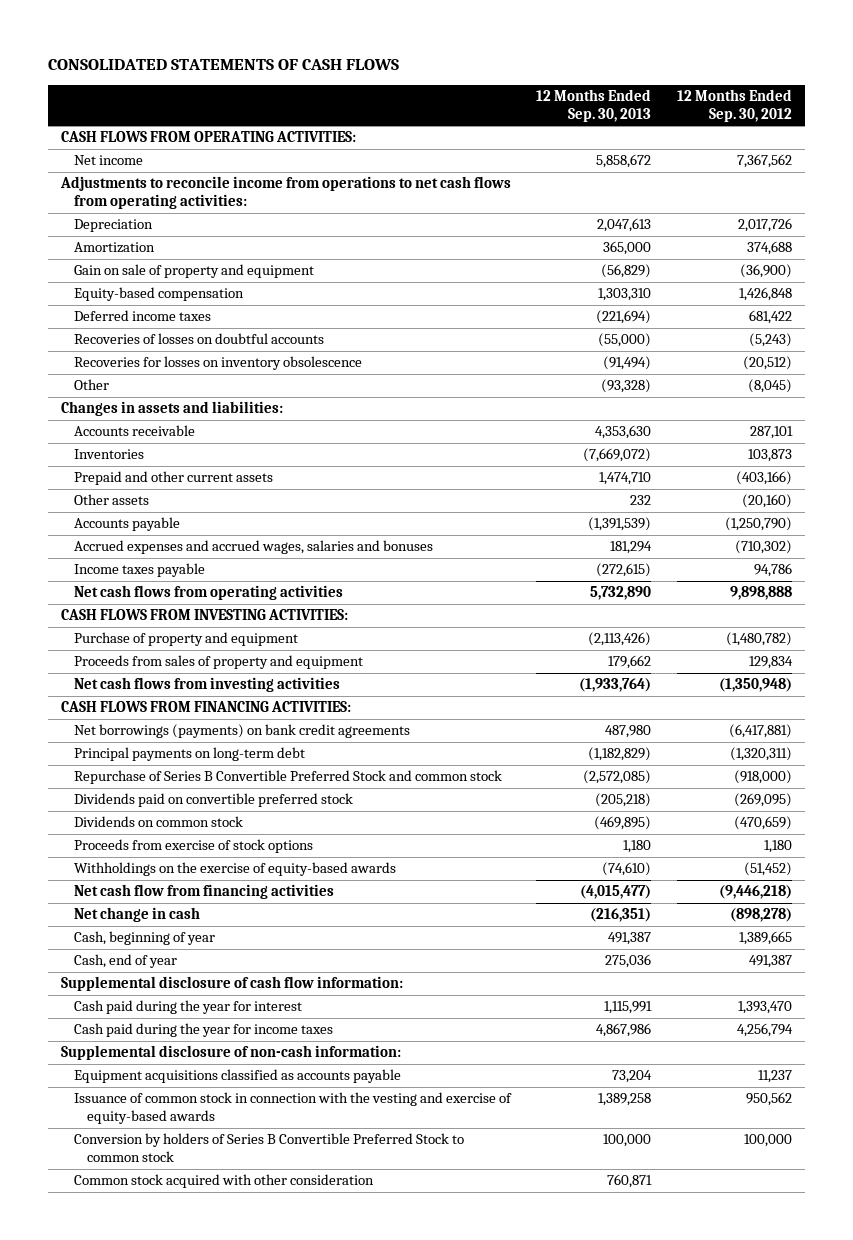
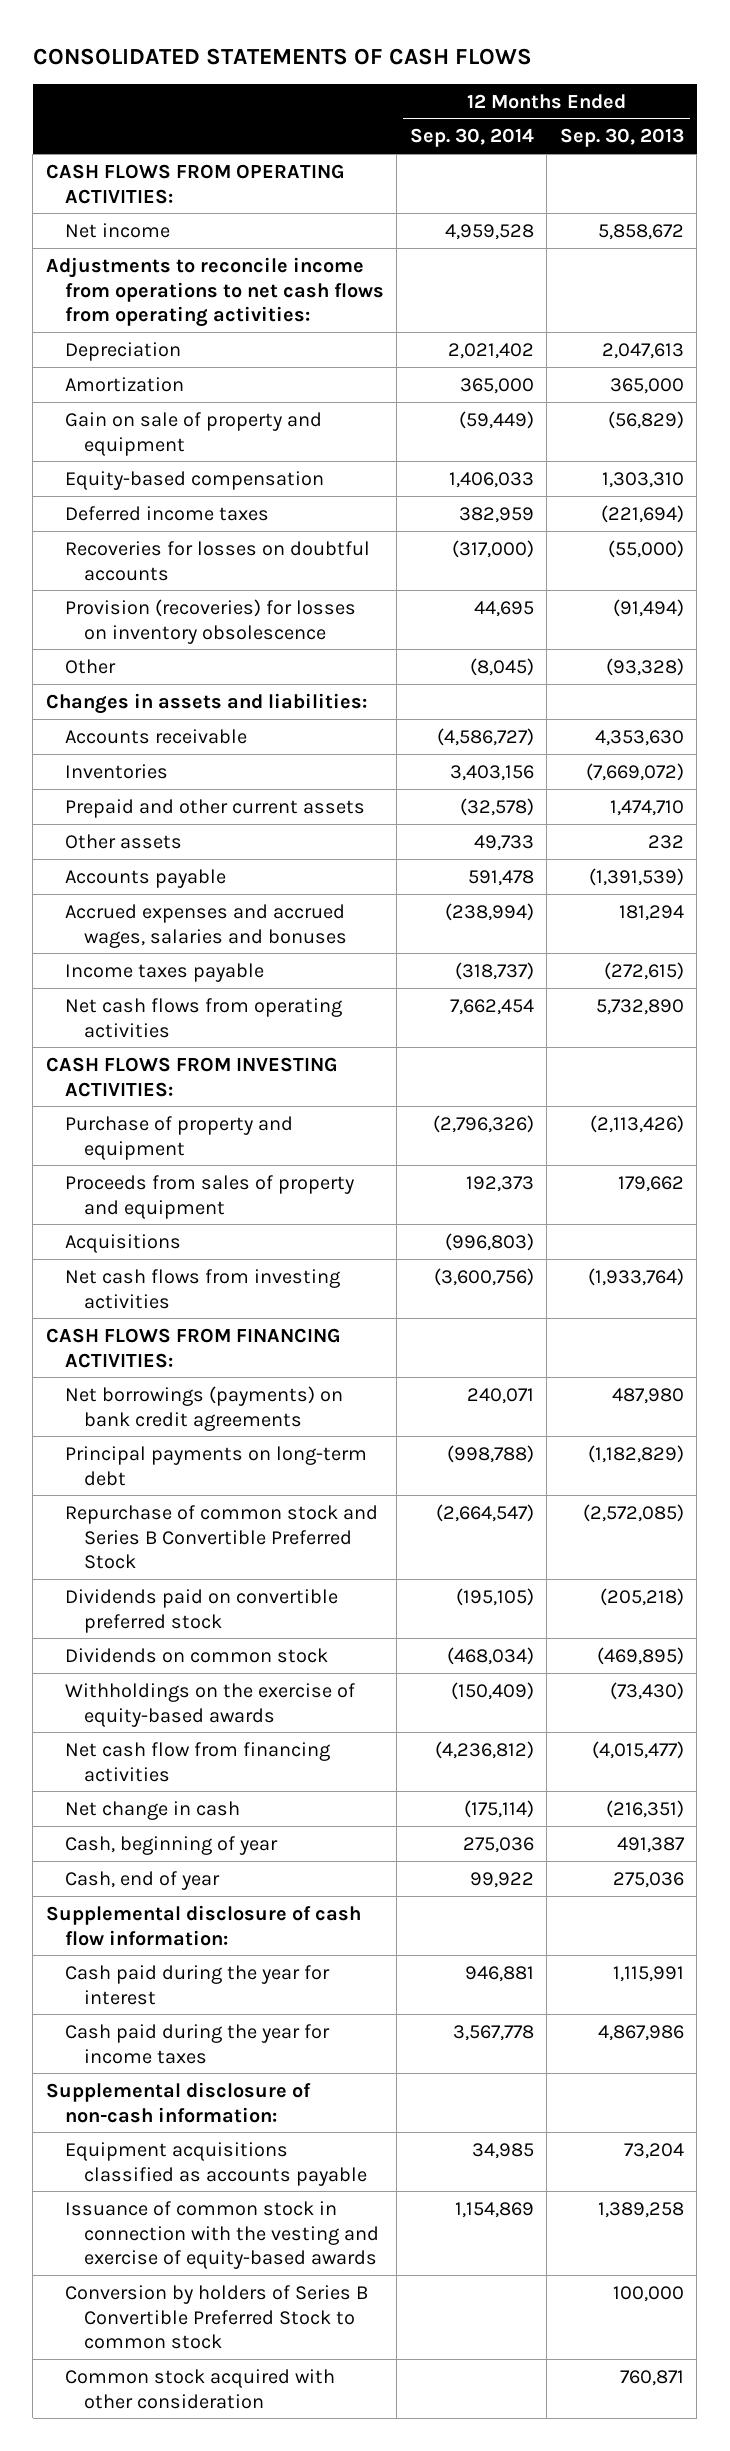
- | 12 Months Ended Sep. 30, 2013 | 12 Months Ended Sep. 30, 2012
+ | 12 Months Ended Sep. 30, 2014 | 12 Months Ended Sep. 30, 2013
- Recoveries of losses on doubtful accounts | (55,000) | (5,243)
- Recoveries for losses on inventory obsolescence | (91,494) | (20,512)
+ Recoveries for losses on doubtful accounts | (317,000) | (55,000)
+ Provision (recoveries) for losses on inventory obsolescence | 44,695 | (91,494)
+ Acquisitions | (996,803) |
- Repurchase of Series B Convertible Preferred Stock and common stock | (2,572,085) | (918,000)
+ Repurchase of common stock and Series B Convertible Preferred Stock | (2,664,547) | (2,572,085)
- Proceeds from exercise of stock options | 1,180 | 1,180
- Withholdings on the exercise of equity-based awards | (74,610) | (51,452)
+ Withholdings on the exercise of equity-based awards | (150,409) | (73,430)

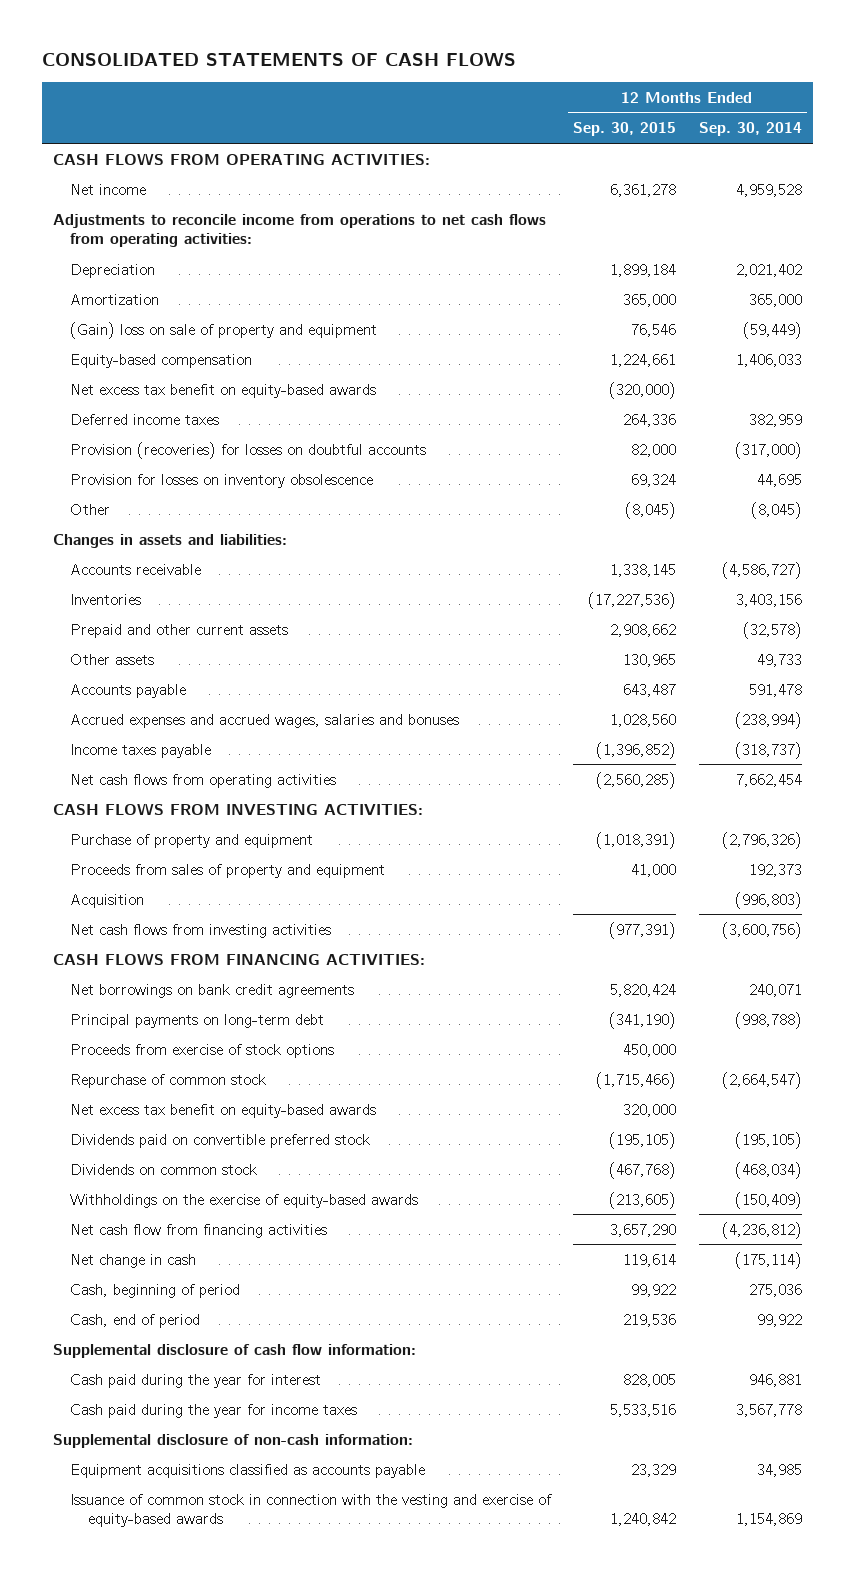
- | 12 Months Ended Sep. 30, 2014 | 12 Months Ended Sep. 30, 2013
+ | 12 Months Ended Sep. 30, 2015 | 12 Months Ended Sep. 30, 2014
- Gain on sale of property and equipment | (59,449) | (56,829)
+ (Gain) loss on sale of property and equipment | 76,546 | (59,449)
+ Net excess tax benefit on equity-based awards | (320,000) |
- Recoveries for losses on doubtful accounts | (317,000) | (55,000)
- Provision (recoveries) for losses on inventory obsolescence | 44,695 | (91,494)
+ Provision (recoveries) for losses on doubtful accounts | 82,000 | (317,000)
+ Provision for losses on inventory obsolescence | 69,324 | 44,695
- Acquisitions | (996,803) |
+ Acquisition | | (996,803)
- Net borrowings (payments) on bank credit agreements | 240,071 | 487,980
+ Net borrowings on bank credit agreements | 5,820,424 | 240,071
- Repurchase of common stock and Series B Convertible Preferred Stock | (2,664,547) | (2,572,085)
+ Proceeds from exercise of stock options | 450,000 |
+ Repurchase of common stock | (1,715,466) | (2,664,547)
+ Net excess tax benefit on equity-based awards | 320,000 |
- Cash, beginning of year | 275,036 | 491,387
- Cash, end of year | 99,922 | 275,036
+ Cash, beginning of period | 99,922 | 275,036
+ Cash, end of period | 219,536 | 99,922
- Conversion by holders of Series B Convertible Preferred Stock to common stock | | 100,000
- Common stock acquired with other consideration | | 760,871

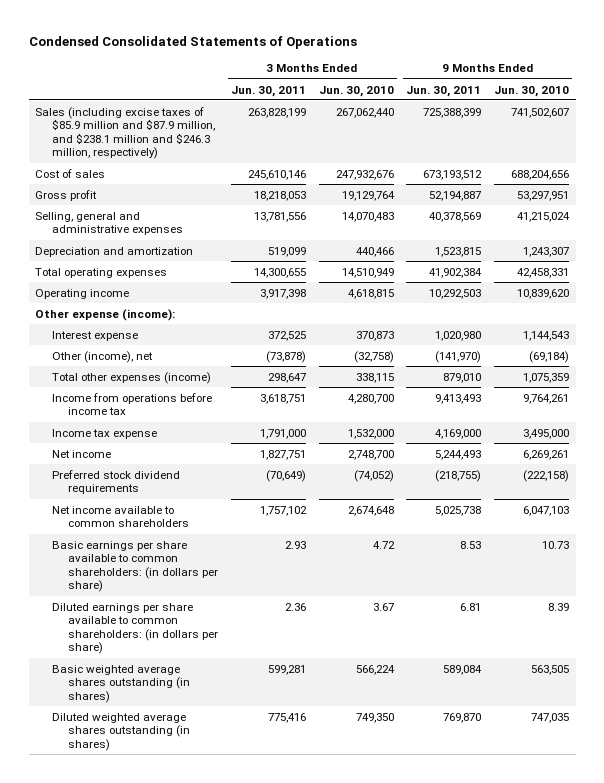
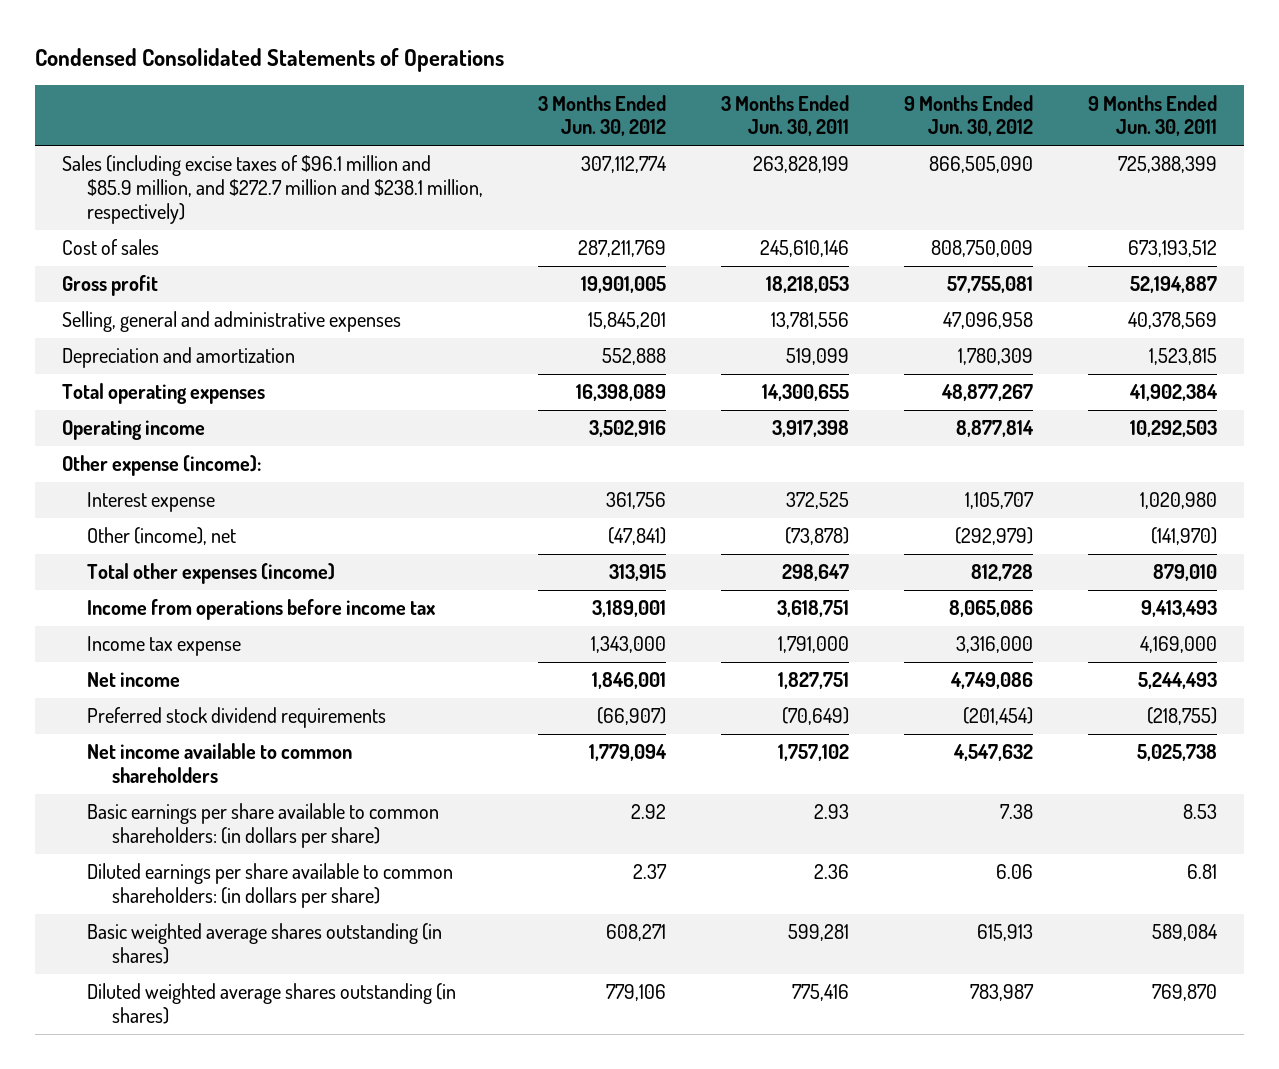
- | 3 Months Ended Jun. 30, 2011 | 3 Months Ended Jun. 30, 2010 | 9 Months Ended Jun. 30, 2011 | 9 Months Ended Jun. 30, 2010
+ | 3 Months Ended Jun. 30, 2012 | 3 Months Ended Jun. 30, 2011 | 9 Months Ended Jun. 30, 2012 | 9 Months Ended Jun. 30, 2011
- Sales (including excise taxes of $85.9 million and $87.9 million, and $238.1 million and $246.3 million, respectively) | 263,828,199 | 267,062,440 | 725,388,399 | 741,502,607
+ Sales (including excise taxes of $96.1 million and $85.9 million, and $272.7 million and $238.1 million, respectively) | 307,112,774 | 263,828,199 | 866,505,090 | 725,388,399

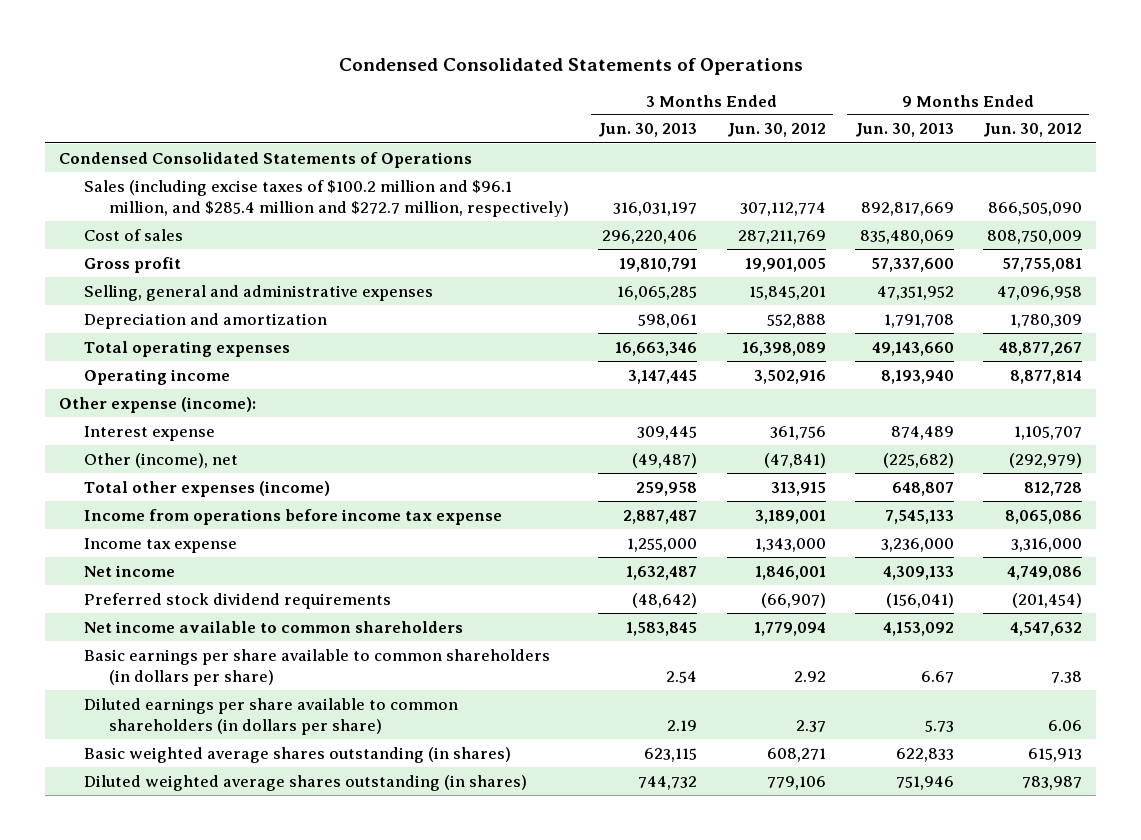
- | 3 Months Ended Jun. 30, 2012 | 3 Months Ended Jun. 30, 2011 | 9 Months Ended Jun. 30, 2012 | 9 Months Ended Jun. 30, 2011
+ | 3 Months Ended Jun. 30, 2013 | 3 Months Ended Jun. 30, 2012 | 9 Months Ended Jun. 30, 2013 | 9 Months Ended Jun. 30, 2012
- Sales (including excise taxes of $96.1 million and $85.9 million, and $272.7 million and $238.1 million, respectively) | 307,112,774 | 263,828,199 | 866,505,090 | 725,388,399
+ Condensed Consolidated Statements of Operations
+ Sales (including excise taxes of $100.2 million and $96.1 million, and $285.4 million and $272.7 million, respectively) | 316,031,197 | 307,112,774 | 892,817,669 | 866,505,090
- Income from operations before income tax | 3,189,001 | 3,618,751 | 8,065,086 | 9,413,493
+ Income from operations before income tax expense | 2,887,487 | 3,189,001 | 7,545,133 | 8,065,086
- Basic earnings per share available to common shareholders: (in dollars per share) | 2.92 | 2.93 | 7.38 | 8.53
- Diluted earnings per share available to common shareholders: (in dollars per share) | 2.37 | 2.36 | 6.06 | 6.81
+ Basic earnings per share available to common shareholders (in dollars per share) | 2.54 | 2.92 | 6.67 | 7.38
+ Diluted earnings per share available to common shareholders (in dollars per share) | 2.19 | 2.37 | 5.73 | 6.06

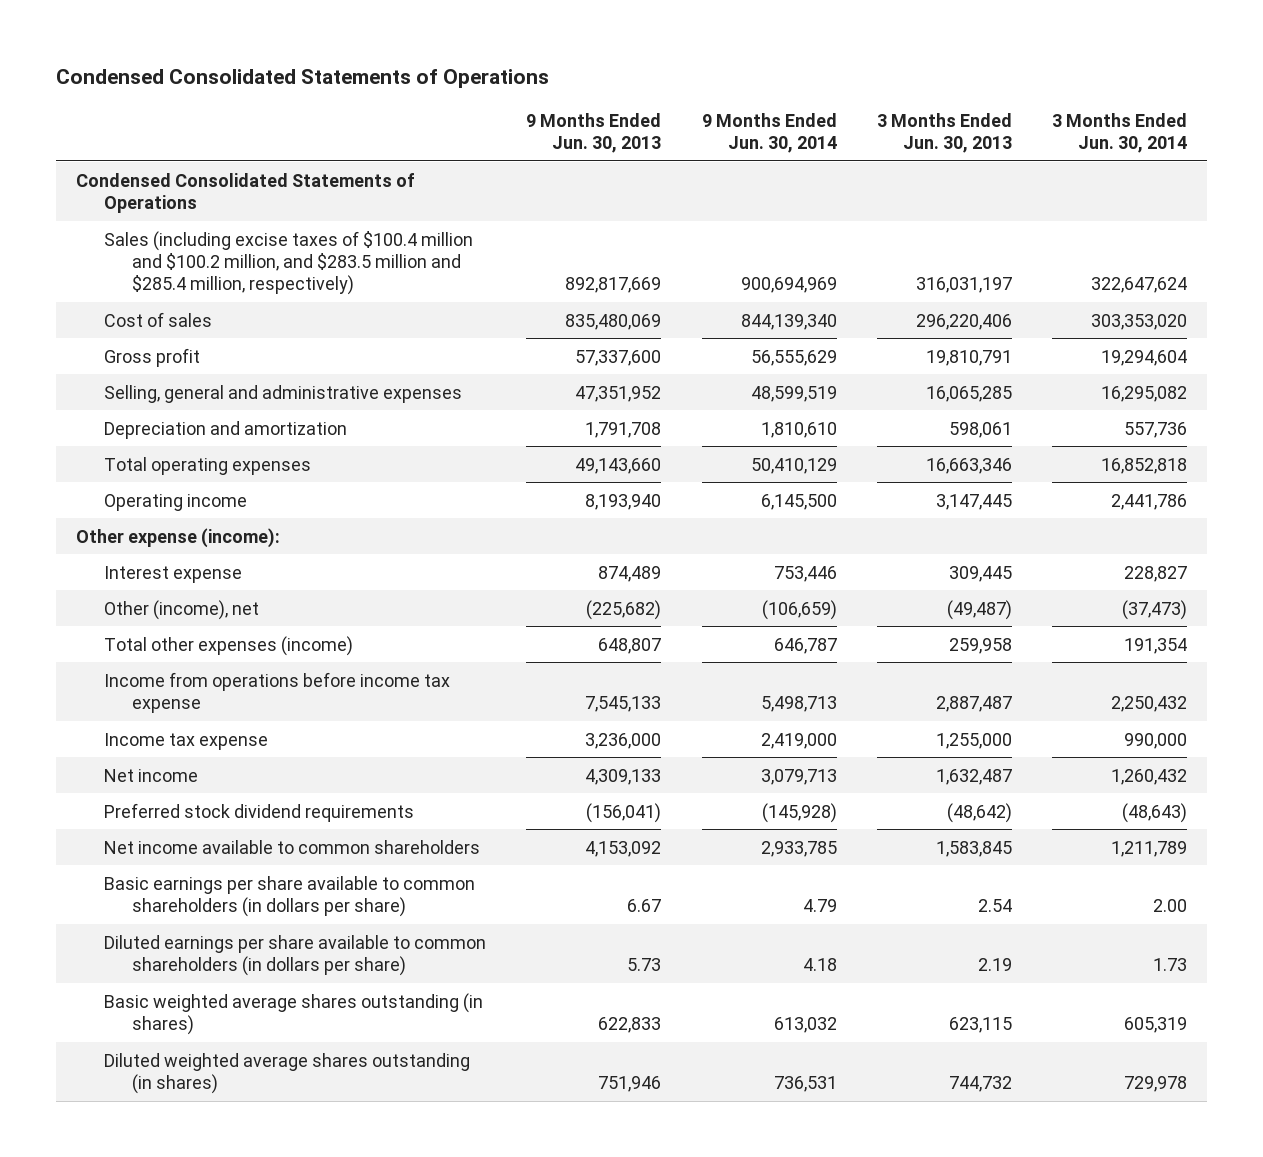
- | 3 Months Ended Jun. 30, 2013 | 3 Months Ended Jun. 30, 2012 | 9 Months Ended Jun. 30, 2013 | 9 Months Ended Jun. 30, 2012
+ | 9 Months Ended Jun. 30, 2013 | 9 Months Ended Jun. 30, 2014 | 3 Months Ended Jun. 30, 2013 | 3 Months Ended Jun. 30, 2014
- Sales (including excise taxes of $100.2 million and $96.1 million, and $285.4 million and $272.7 million, respectively) | 316,031,197 | 307,112,774 | 892,817,669 | 866,505,090
+ Sales (including excise taxes of $100.4 million and $100.2 million, and $283.5 million and $285.4 million, respectively) | 892,817,669 | 900,694,969 | 316,031,197 | 322,647,624

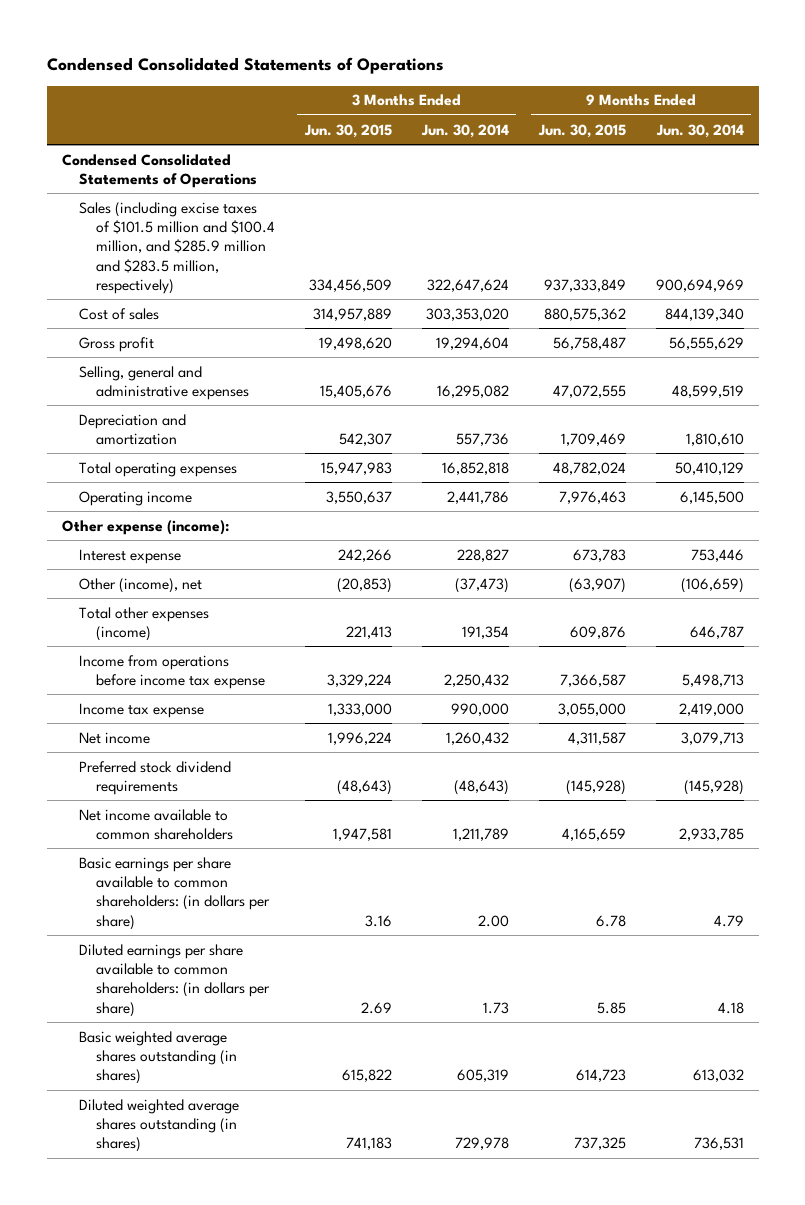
- | 9 Months Ended Jun. 30, 2013 | 9 Months Ended Jun. 30, 2014 | 3 Months Ended Jun. 30, 2013 | 3 Months Ended Jun. 30, 2014
+ | 3 Months Ended Jun. 30, 2015 | 3 Months Ended Jun. 30, 2014 | 9 Months Ended Jun. 30, 2015 | 9 Months Ended Jun. 30, 2014
- Sales (including excise taxes of $100.4 million and $100.2 million, and $283.5 million and $285.4 million, respectively) | 892,817,669 | 900,694,969 | 316,031,197 | 322,647,624
+ Sales (including excise taxes of $101.5 million and $100.4 million, and $285.9 million and $283.5 million, respectively) | 334,456,509 | 322,647,624 | 937,333,849 | 900,694,969
- Basic earnings per share available to common shareholders (in dollars per share) | 6.67 | 4.79 | 2.54 | 2.00
- Diluted earnings per share available to common shareholders (in dollars per share) | 5.73 | 4.18 | 2.19 | 1.73
+ Basic earnings per share available to common shareholders: (in dollars per share) | 3.16 | 2.00 | 6.78 | 4.79
+ Diluted earnings per share available to common shareholders: (in dollars per share) | 2.69 | 1.73 | 5.85 | 4.18

